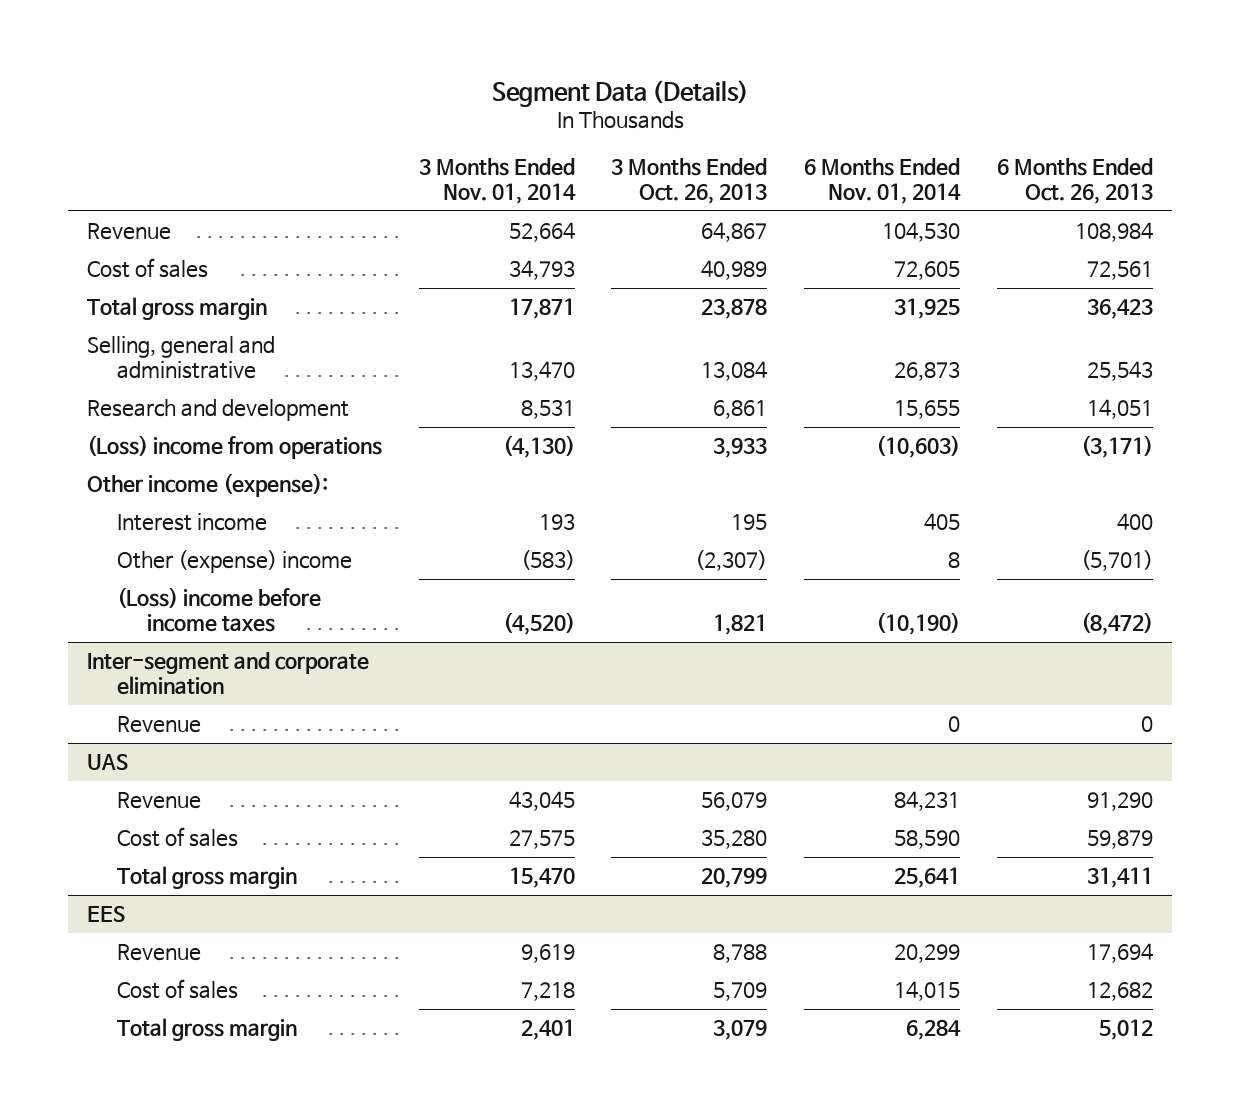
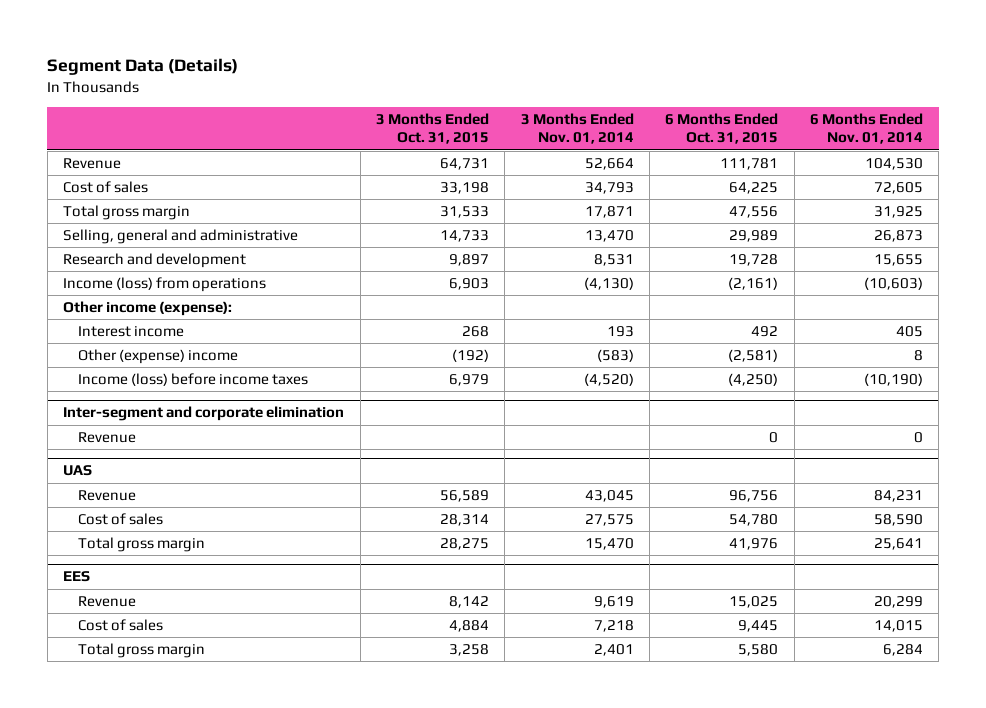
- | 3 Months Ended Nov. 01, 2014 | 3 Months Ended Oct. 26, 2013 | 6 Months Ended Nov. 01, 2014 | 6 Months Ended Oct. 26, 2013
+ | 3 Months Ended Oct. 31, 2015 | 3 Months Ended Nov. 01, 2014 | 6 Months Ended Oct. 31, 2015 | 6 Months Ended Nov. 01, 2014
- (Loss) income from operations | (4,130) | 3,933 | (10,603) | (3,171)
+ Income (loss) from operations | 6,903 | (4,130) | (2,161) | (10,603)
- (Loss) income before income taxes | (4,520) | 1,821 | (10,190) | (8,472)
+ Income (loss) before income taxes | 6,979 | (4,520) | (4,250) | (10,190)

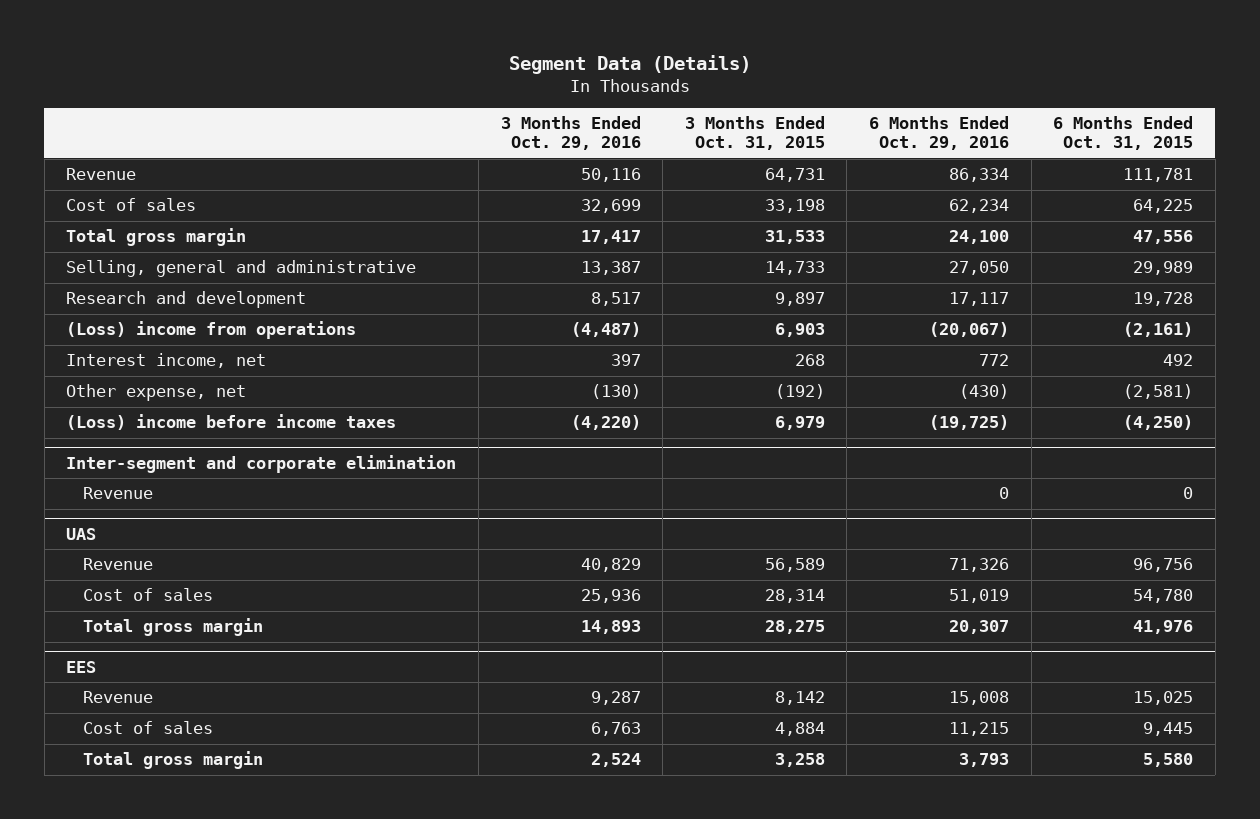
- | 3 Months Ended Oct. 31, 2015 | 3 Months Ended Nov. 01, 2014 | 6 Months Ended Oct. 31, 2015 | 6 Months Ended Nov. 01, 2014
+ | 3 Months Ended Oct. 29, 2016 | 3 Months Ended Oct. 31, 2015 | 6 Months Ended Oct. 29, 2016 | 6 Months Ended Oct. 31, 2015
- Income (loss) from operations | 6,903 | (4,130) | (2,161) | (10,603)
- Other income (expense):
- Interest income | 268 | 193 | 492 | 405
- Other (expense) income | (192) | (583) | (2,581) | 8
- Income (loss) before income taxes | 6,979 | (4,520) | (4,250) | (10,190)
+ (Loss) income from operations | (4,487) | 6,903 | (20,067) | (2,161)
+ Interest income, net | 397 | 268 | 772 | 492
+ Other expense, net | (130) | (192) | (430) | (2,581)
+ (Loss) income before income taxes | (4,220) | 6,979 | (19,725) | (4,250)

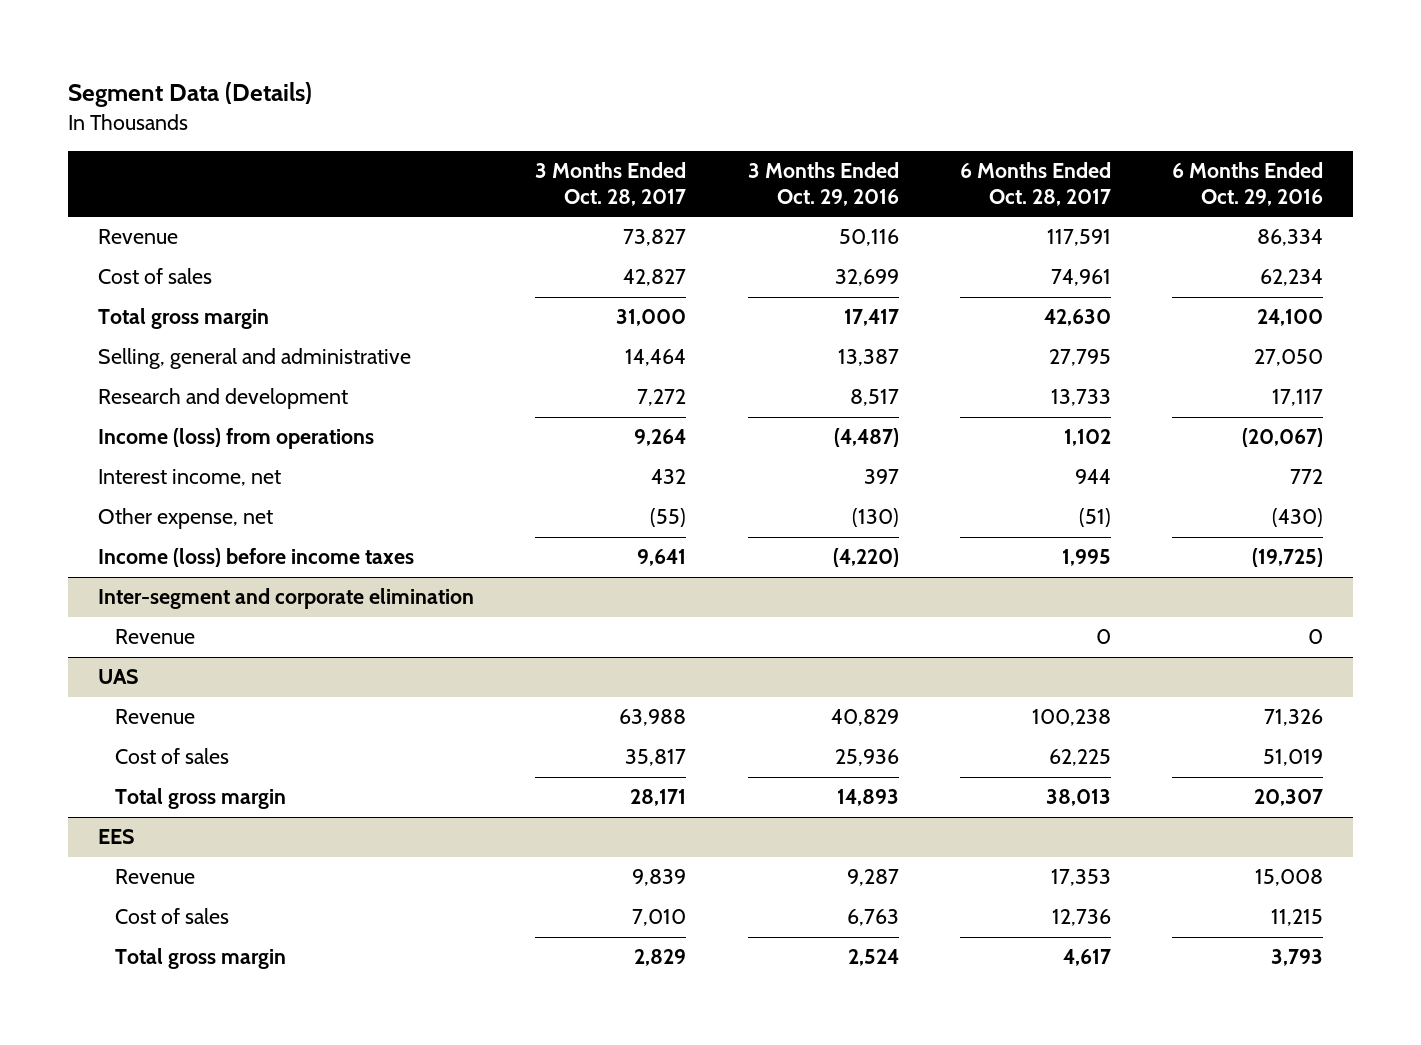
- | 3 Months Ended Oct. 29, 2016 | 3 Months Ended Oct. 31, 2015 | 6 Months Ended Oct. 29, 2016 | 6 Months Ended Oct. 31, 2015
+ | 3 Months Ended Oct. 28, 2017 | 3 Months Ended Oct. 29, 2016 | 6 Months Ended Oct. 28, 2017 | 6 Months Ended Oct. 29, 2016
- (Loss) income from operations | (4,487) | 6,903 | (20,067) | (2,161)
+ Income (loss) from operations | 9,264 | (4,487) | 1,102 | (20,067)
- (Loss) income before income taxes | (4,220) | 6,979 | (19,725) | (4,250)
+ Income (loss) before income taxes | 9,641 | (4,220) | 1,995 | (19,725)

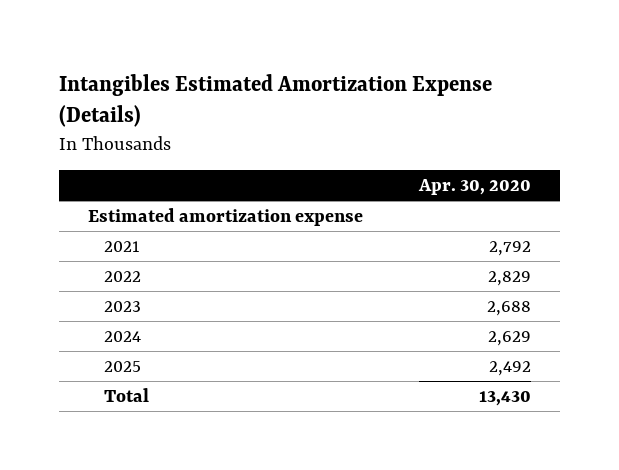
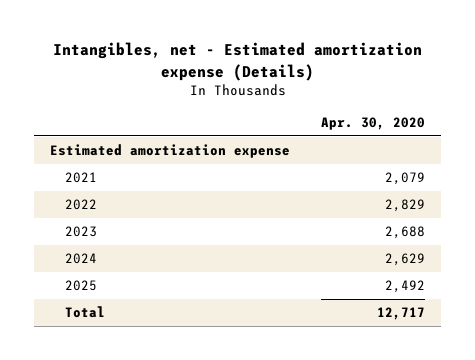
- Intangibles Estimated Amortization Expense (Details)
+ Intangibles, net - Estimated amortization expense (Details)
- 2021 | 2,792
+ 2021 | 2,079
- Total | 13,430
+ Total | 12,717

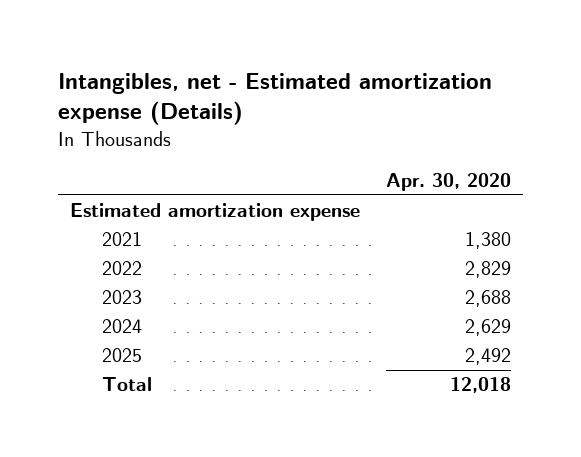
- 2021 | 2,079
+ 2021 | 1,380
- Total | 12,717
+ Total | 12,018

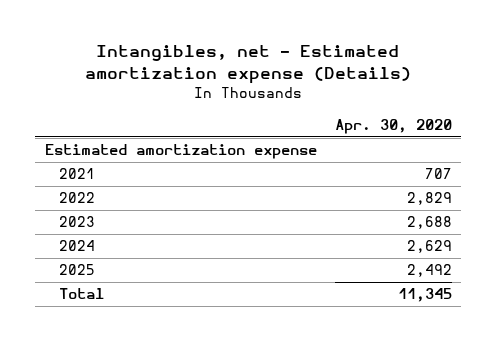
- 2021 | 1,380
+ 2021 | 707
- Total | 12,018
+ Total | 11,345

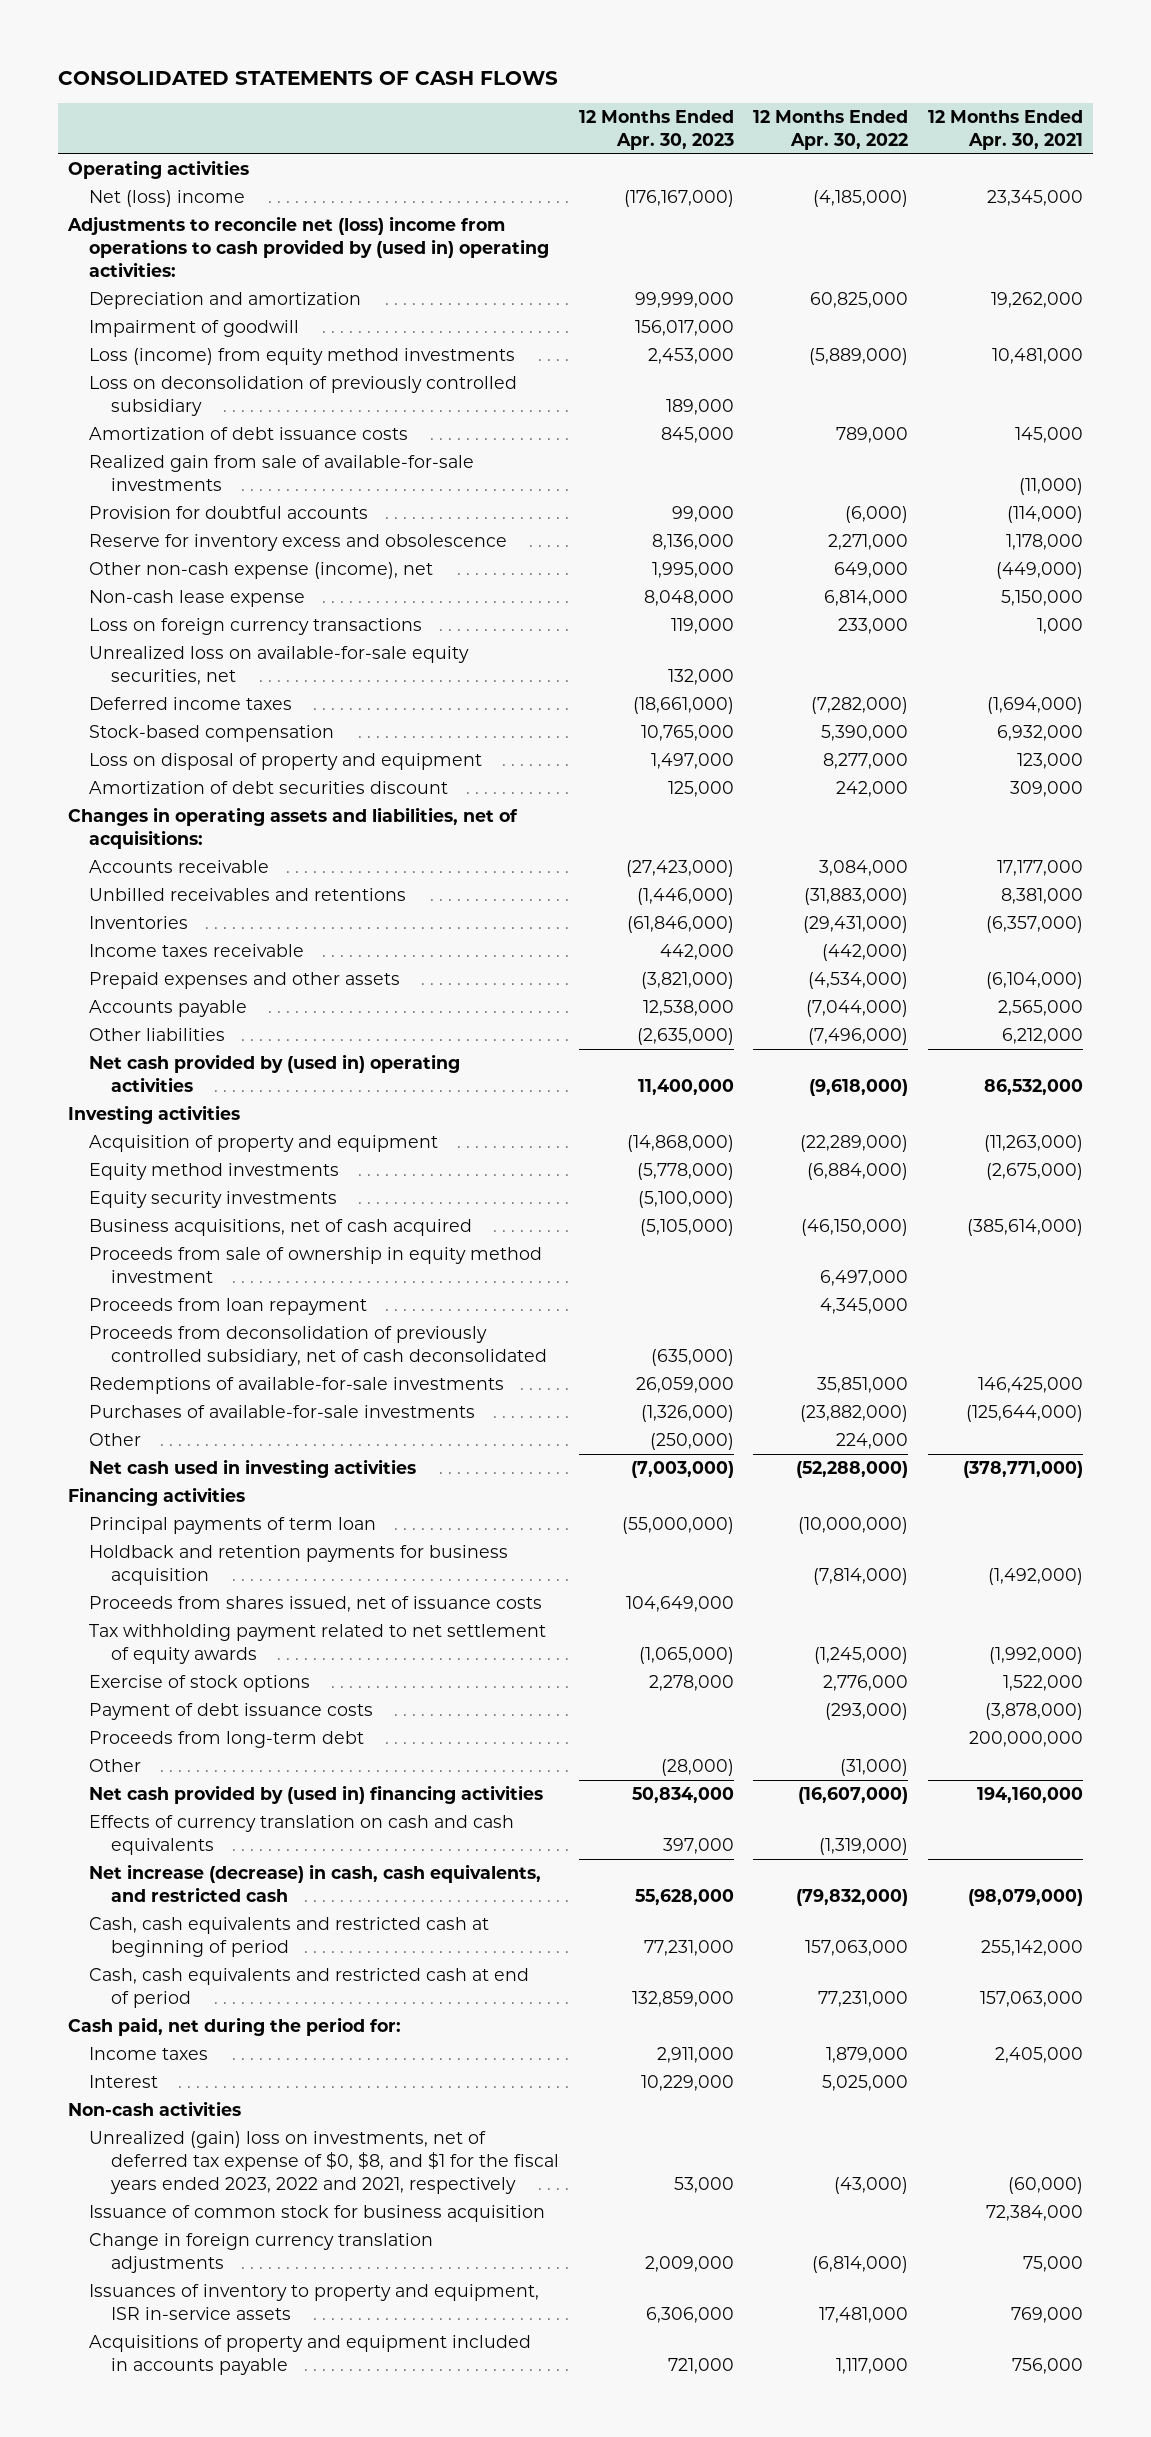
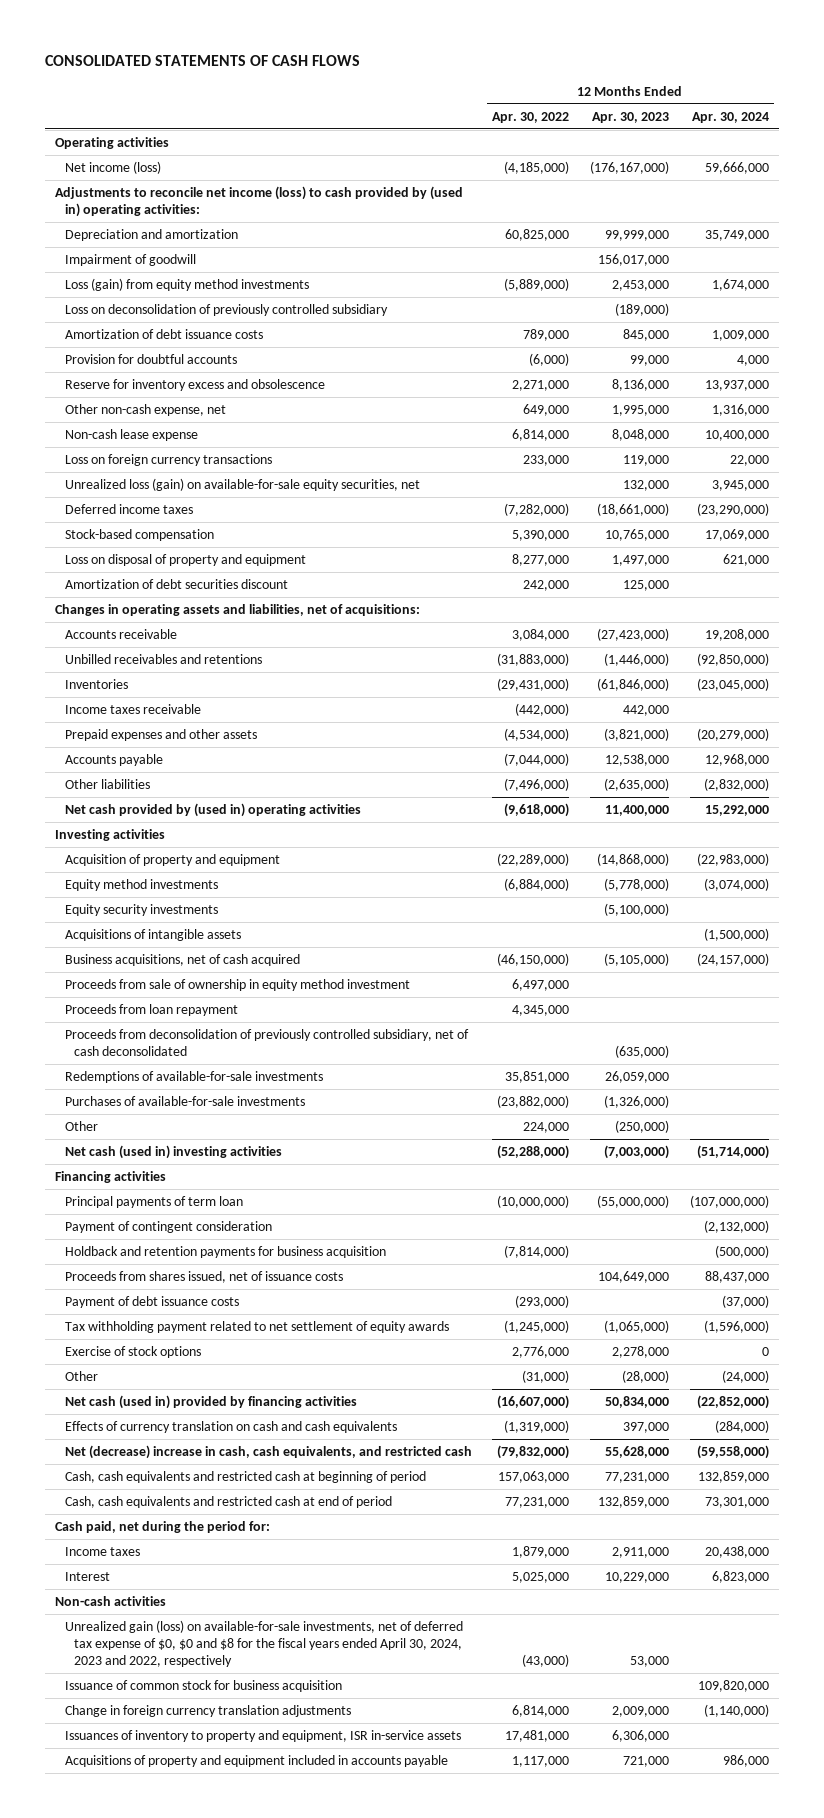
- | 12 Months Ended Apr. 30, 2023 | 12 Months Ended Apr. 30, 2022 | 12 Months Ended Apr. 30, 2021
+ | 12 Months Ended Apr. 30, 2022 | 12 Months Ended Apr. 30, 2023 | 12 Months Ended Apr. 30, 2024
- Net (loss) income | (176,167,000) | (4,185,000) | 23,345,000
- Adjustments to reconcile net (loss) income from operations to cash provided by (used in) operating activities:
+ Net income (loss) | (4,185,000) | (176,167,000) | 59,666,000
+ Adjustments to reconcile net income (loss) to cash provided by (used in) operating activities:
- Loss (income) from equity method investments | 2,453,000 | (5,889,000) | 10,481,000
- Loss on deconsolidation of previously controlled subsidiary | 189,000 | |
+ Loss (gain) from equity method investments | (5,889,000) | 2,453,000 | 1,674,000
+ Loss on deconsolidation of previously controlled subsidiary | | (189,000) |
- Realized gain from sale of available-for-sale investments | | | (11,000)
- Other non-cash expense (income), net | 1,995,000 | 649,000 | (449,000)
+ Other non-cash expense, net | 649,000 | 1,995,000 | 1,316,000
- Unrealized loss on available-for-sale equity securities, net | 132,000 | |
+ Unrealized loss (gain) on available-for-sale equity securities, net | | 132,000 | 3,945,000
+ Acquisitions of intangible assets | | | (1,500,000)
- Net cash used in investing activities | (7,003,000) | (52,288,000) | (378,771,000)
+ Net cash (used in) investing activities | (52,288,000) | (7,003,000) | (51,714,000)
+ Payment of contingent consideration | | | (2,132,000)
moved up: Payment of debt issuance costs | (293,000) | | (37,000)
- Proceeds from long-term debt | | | 200,000,000
- Net cash provided by (used in) financing activities | 50,834,000 | (16,607,000) | 194,160,000
+ Net cash (used in) provided by financing activities | (16,607,000) | 50,834,000 | (22,852,000)
- Net increase (decrease) in cash, cash equivalents, and restricted cash | 55,628,000 | (79,832,000) | (98,079,000)
+ Net (decrease) increase in cash, cash equivalents, and restricted cash | (79,832,000) | 55,628,000 | (59,558,000)
- Unrealized (gain) loss on investments, net of deferred tax expense of $0, $8, and $1 for the fiscal years ended 2023, 2022 and 2021, respectively | 53,000 | (43,000) | (60,000)
+ Unrealized gain (loss) on available-for-sale investments, net of deferred tax expense of $0, $0 and $8 for the fiscal years ended April 30, 2024, 2023 and 2022, respectively | (43,000) | 53,000 |
- Change in foreign currency translation adjustments | 2,009,000 | (6,814,000) | 75,000
+ Change in foreign currency translation adjustments | 6,814,000 | 2,009,000 | (1,140,000)

